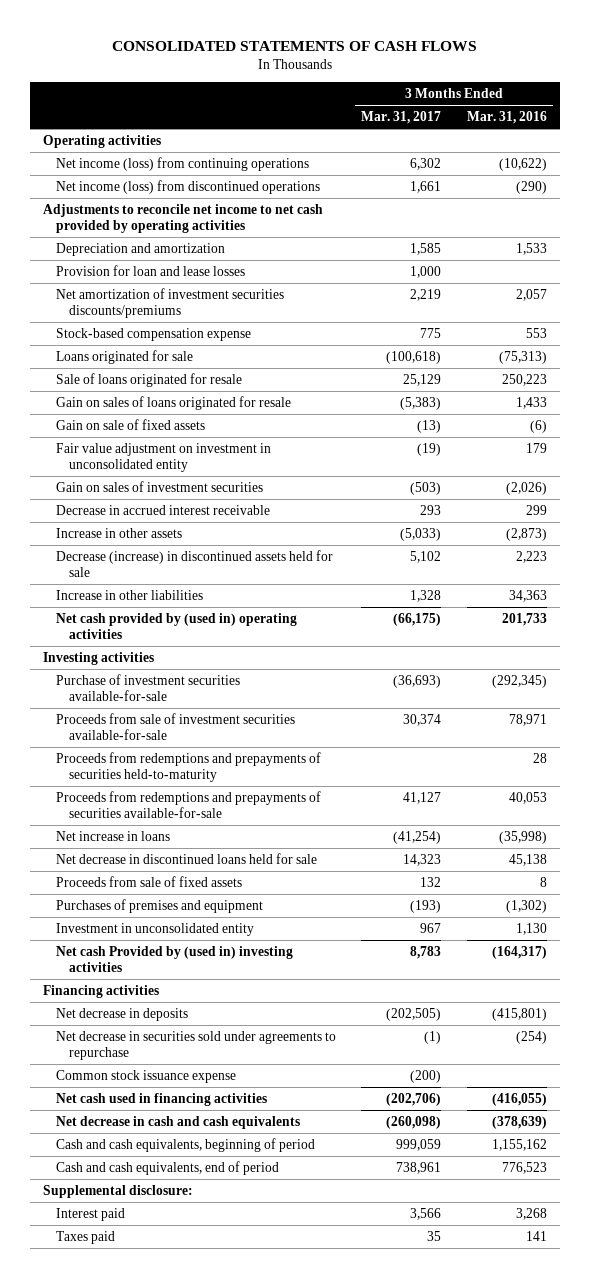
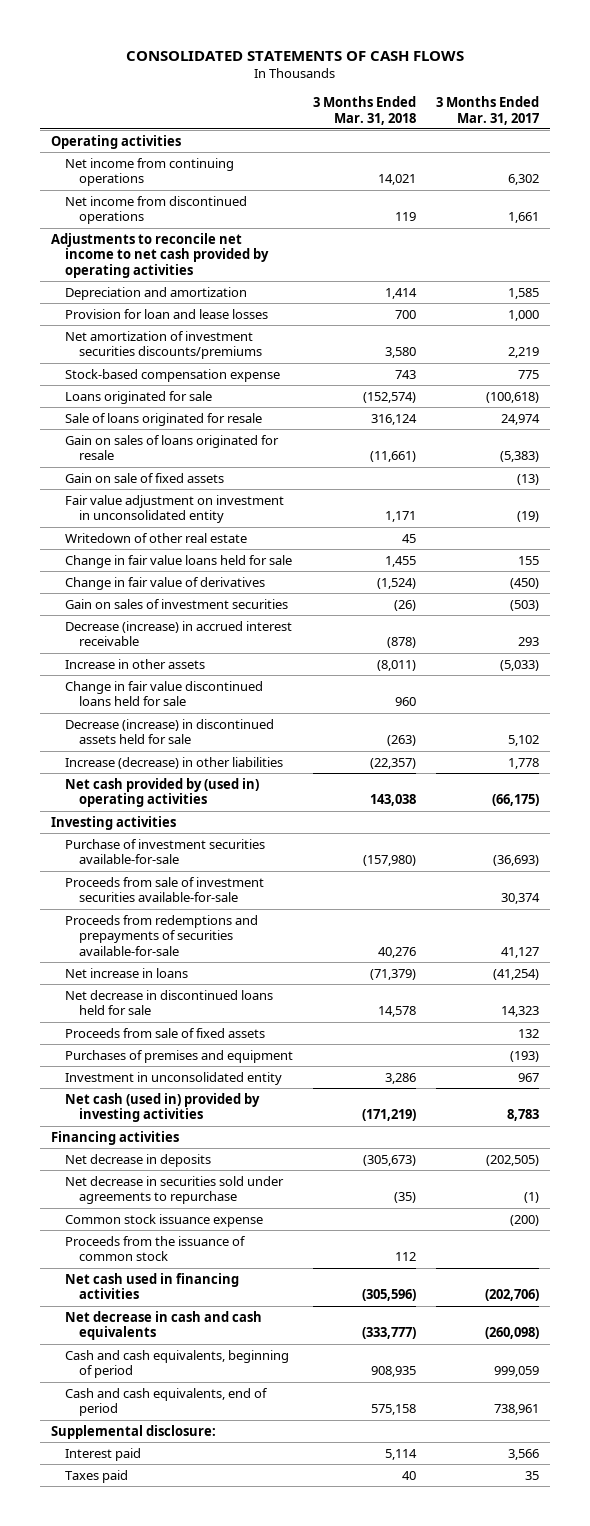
- | 3 Months Ended Mar. 31, 2017 | 3 Months Ended Mar. 31, 2016
+ | 3 Months Ended Mar. 31, 2018 | 3 Months Ended Mar. 31, 2017
- Net income (loss) from continuing operations | 6,302 | (10,622)
- Net income (loss) from discontinued operations | 1,661 | (290)
+ Net income from continuing operations | 14,021 | 6,302
+ Net income from discontinued operations | 119 | 1,661
- Sale of loans originated for resale | 25,129 | 250,223
+ Sale of loans originated for resale | 316,124 | 24,974
+ Writedown of other real estate | 45 |
+ Change in fair value loans held for sale | 1,455 | 155
+ Change in fair value of derivatives | (1,524) | (450)
- Decrease in accrued interest receivable | 293 | 299
+ Decrease (increase) in accrued interest receivable | (878) | 293
+ Change in fair value discontinued loans held for sale | 960 |
- Increase in other liabilities | 1,328 | 34,363
+ Increase (decrease) in other liabilities | (22,357) | 1,778
- Proceeds from redemptions and prepayments of securities held-to-maturity | | 28
- Net cash Provided by (used in) investing activities | 8,783 | (164,317)
+ Net cash (used in) provided by investing activities | (171,219) | 8,783
+ Proceeds from the issuance of common stock | 112 |

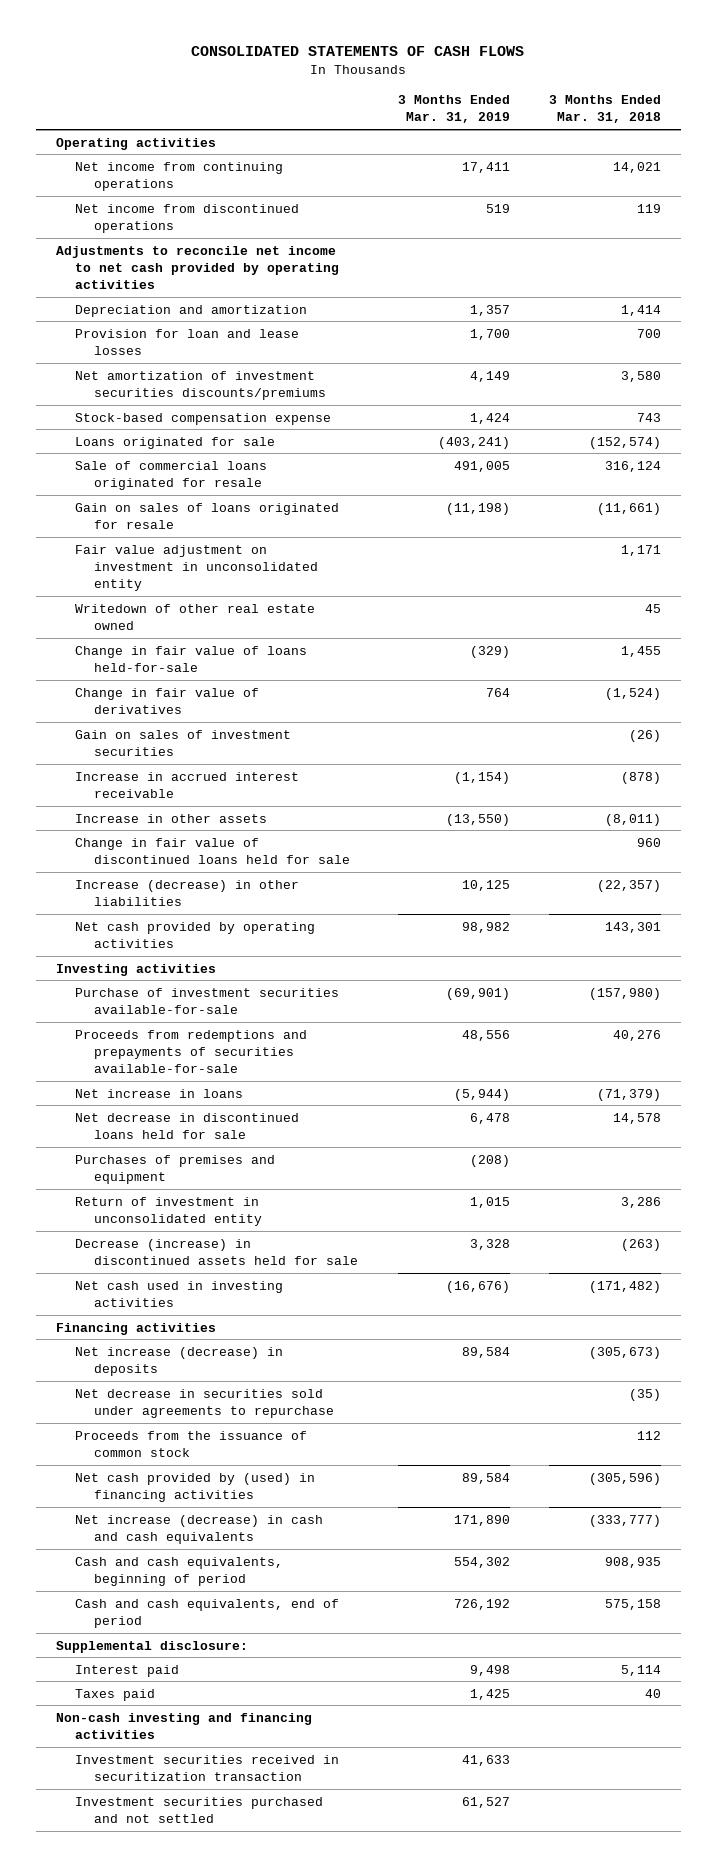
- | 3 Months Ended Mar. 31, 2018 | 3 Months Ended Mar. 31, 2017
+ | 3 Months Ended Mar. 31, 2019 | 3 Months Ended Mar. 31, 2018
- Sale of loans originated for resale | 316,124 | 24,974
+ Sale of commercial loans originated for resale | 491,005 | 316,124
- Gain on sale of fixed assets | | (13)
- Writedown of other real estate | 45 |
- Change in fair value loans held for sale | 1,455 | 155
+ Writedown of other real estate owned | | 45
+ Change in fair value of loans held-for-sale | (329) | 1,455
- Decrease (increase) in accrued interest receivable | (878) | 293
+ Increase in accrued interest receivable | (1,154) | (878)
- Change in fair value discontinued loans held for sale | 960 |
+ Change in fair value of discontinued loans held for sale | | 960
- Net cash provided by (used in) operating activities | 143,038 | (66,175)
+ Net cash provided by operating activities | 98,982 | 143,301
- Proceeds from sale of investment securities available-for-sale | | 30,374
- Proceeds from sale of fixed assets | | 132
- Investment in unconsolidated entity | 3,286 | 967
- Net cash (used in) provided by investing activities | (171,219) | 8,783
+ Return of investment in unconsolidated entity | 1,015 | 3,286
moved down: Decrease (increase) in discontinued assets held for sale | 3,328 | (263)
+ Net cash used in investing activities | (16,676) | (171,482)
- Net decrease in deposits | (305,673) | (202,505)
+ Net increase (decrease) in deposits | 89,584 | (305,673)
- Common stock issuance expense | | (200)
- Net cash used in financing activities | (305,596) | (202,706)
- Net decrease in cash and cash equivalents | (333,777) | (260,098)
+ Net cash provided by (used) in financing activities | 89,584 | (305,596)
+ Net increase (decrease) in cash and cash equivalents | 171,890 | (333,777)
+ Non-cash investing and financing activities
+ Investment securities received in securitization transaction | 41,633 |
+ Investment securities purchased and not settled | 61,527 |

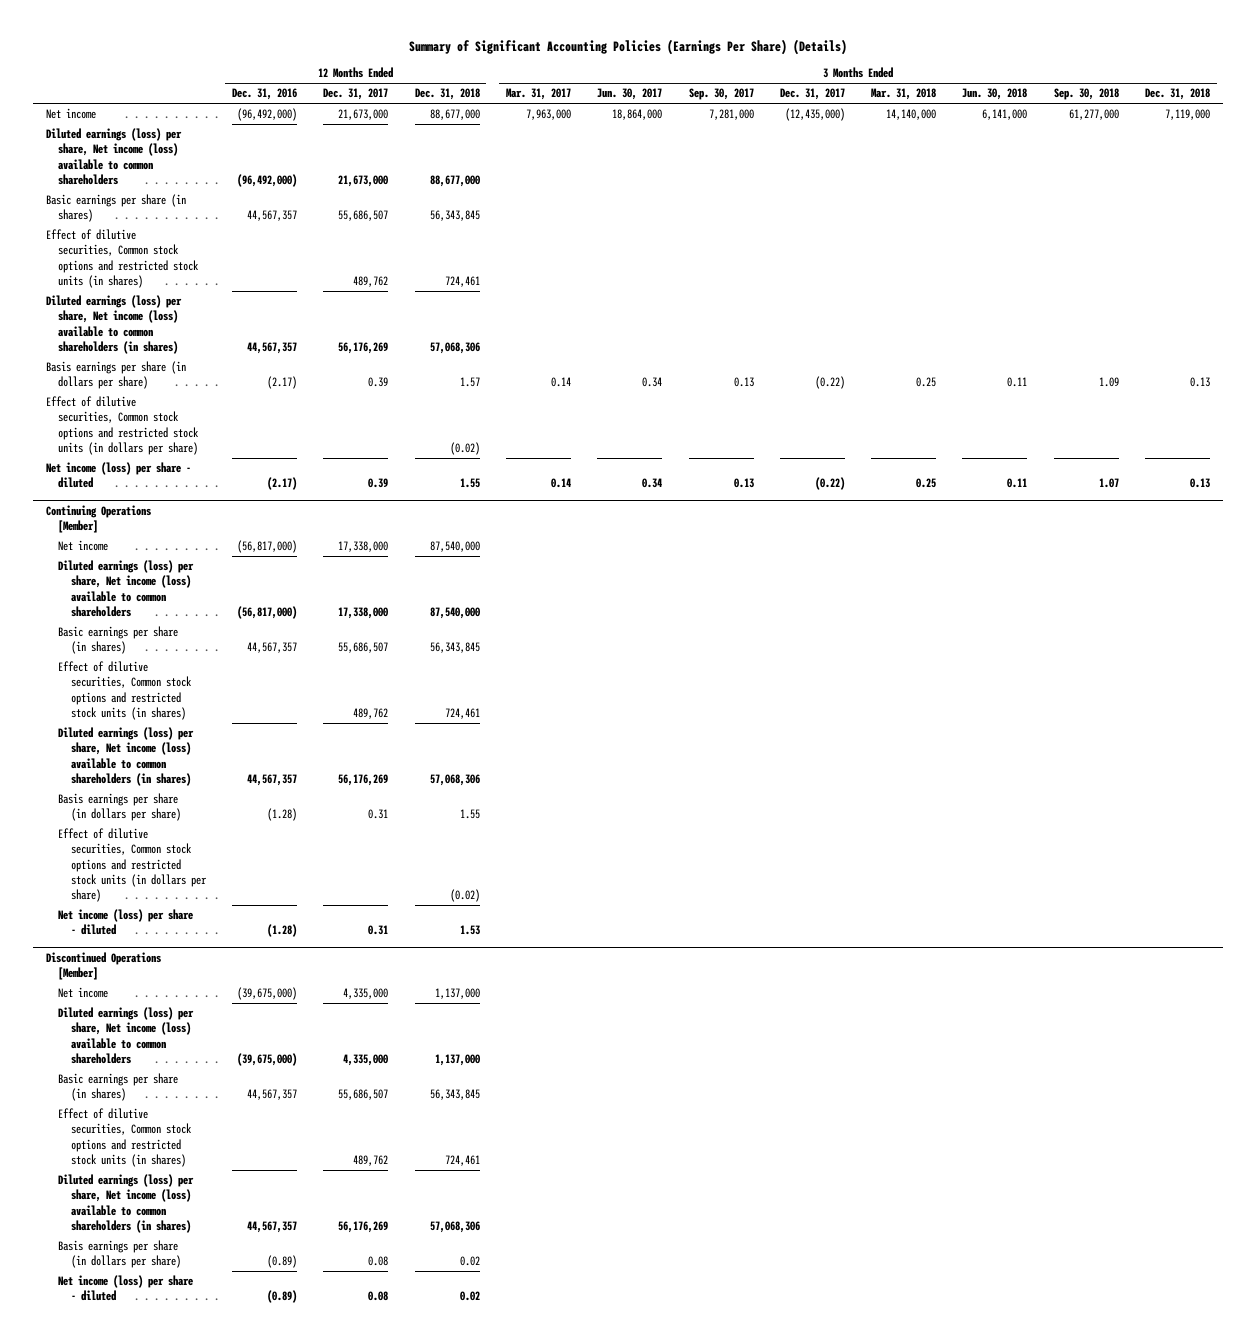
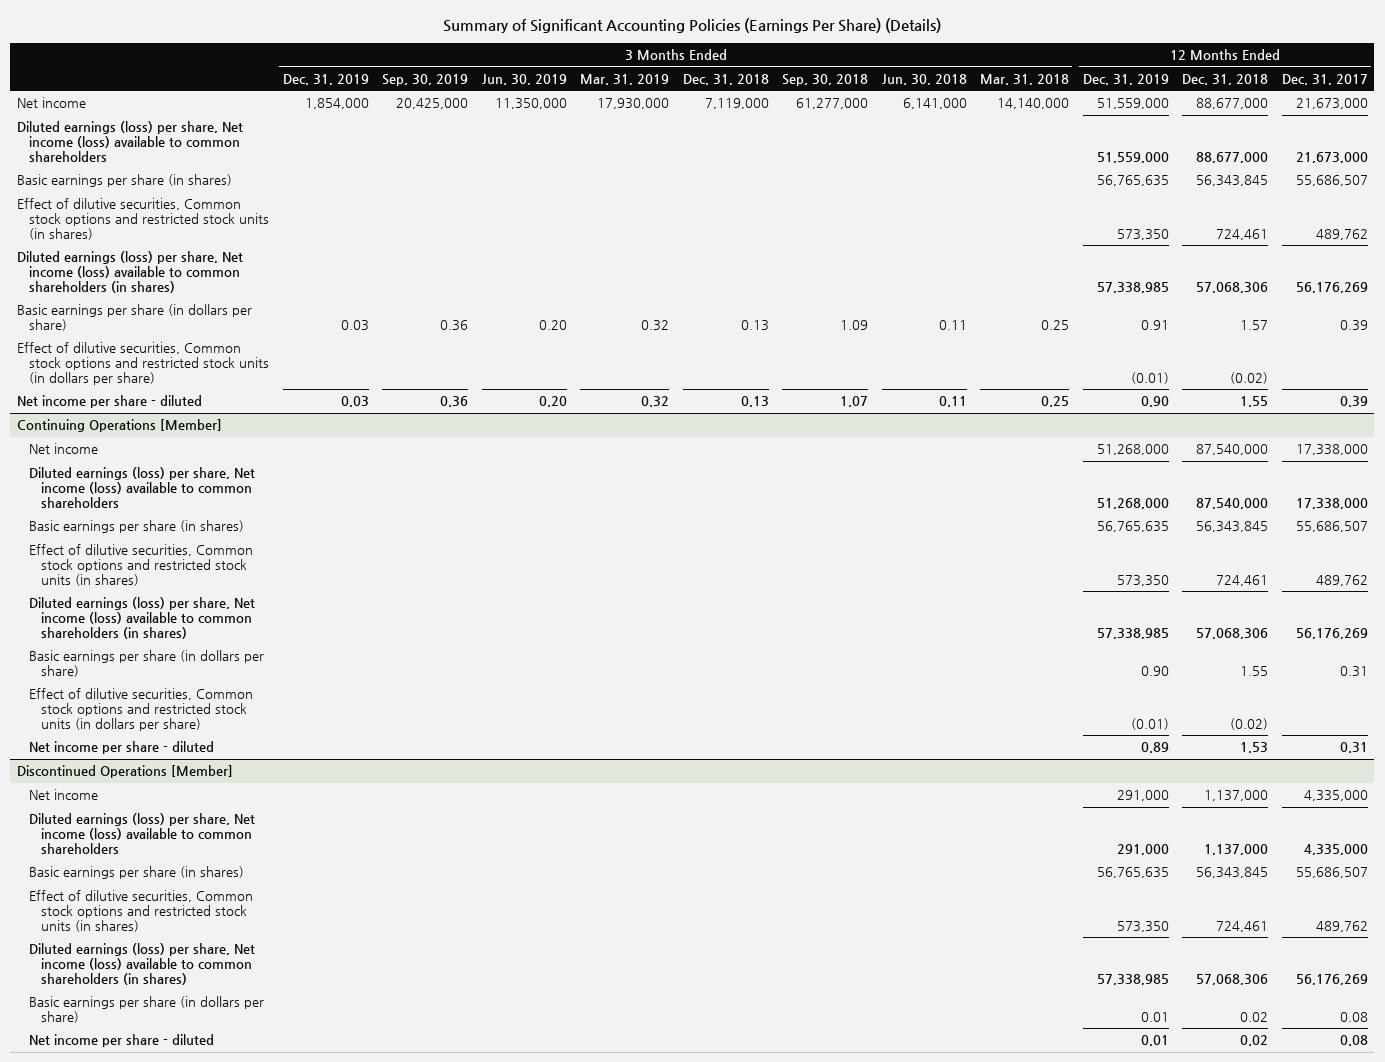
- | 12 Months Ended Dec. 31, 2016 | 12 Months Ended Dec. 31, 2017 | 12 Months Ended Dec. 31, 2018 | 3 Months Ended Mar. 31, 2017 | 3 Months Ended Jun. 30, 2017 | 3 Months Ended Sep. 30, 2017 | 3 Months Ended Dec. 31, 2017 | 3 Months Ended Mar. 31, 2018 | 3 Months Ended Jun. 30, 2018 | 3 Months Ended Sep. 30, 2018 | 3 Months Ended Dec. 31, 2018
+ | 3 Months Ended Dec. 31, 2019 | 3 Months Ended Sep. 30, 2019 | 3 Months Ended Jun. 30, 2019 | 3 Months Ended Mar. 31, 2019 | 3 Months Ended Dec. 31, 2018 | 3 Months Ended Sep. 30, 2018 | 3 Months Ended Jun. 30, 2018 | 3 Months Ended Mar. 31, 2018 | 12 Months Ended Dec. 31, 2019 | 12 Months Ended Dec. 31, 2018 | 12 Months Ended Dec. 31, 2017
- Basis earnings per share (in dollars per share) | (2.17) | 0.39 | 1.57 | 0.14 | 0.34 | 0.13 | (0.22) | 0.25 | 0.11 | 1.09 | 0.13
+ Basic earnings per share (in dollars per share) | 0.03 | 0.36 | 0.20 | 0.32 | 0.13 | 1.09 | 0.11 | 0.25 | 0.91 | 1.57 | 0.39
- Net income (loss) per share - diluted | (2.17) | 0.39 | 1.55 | 0.14 | 0.34 | 0.13 | (0.22) | 0.25 | 0.11 | 1.07 | 0.13
+ Net income per share - diluted | 0.03 | 0.36 | 0.20 | 0.32 | 0.13 | 1.07 | 0.11 | 0.25 | 0.90 | 1.55 | 0.39
@ Continuing Operations [Member]
- Basis earnings per share (in dollars per share) | (1.28) | 0.31 | 1.55 | | | | | | | |
+ Basic earnings per share (in dollars per share) | | | | | | | | | 0.90 | 1.55 | 0.31
- Net income (loss) per share - diluted | (1.28) | 0.31 | 1.53 | | | | | | | |
+ Net income per share - diluted | | | | | | | | | 0.89 | 1.53 | 0.31
@ Discontinued Operations [Member]
- Basis earnings per share (in dollars per share) | (0.89) | 0.08 | 0.02 | | | | | | | |
- Net income (loss) per share - diluted | (0.89) | 0.08 | 0.02 | | | | | | | |
+ Basic earnings per share (in dollars per share) | | | | | | | | | 0.01 | 0.02 | 0.08
+ Net income per share - diluted | | | | | | | | | 0.01 | 0.02 | 0.08

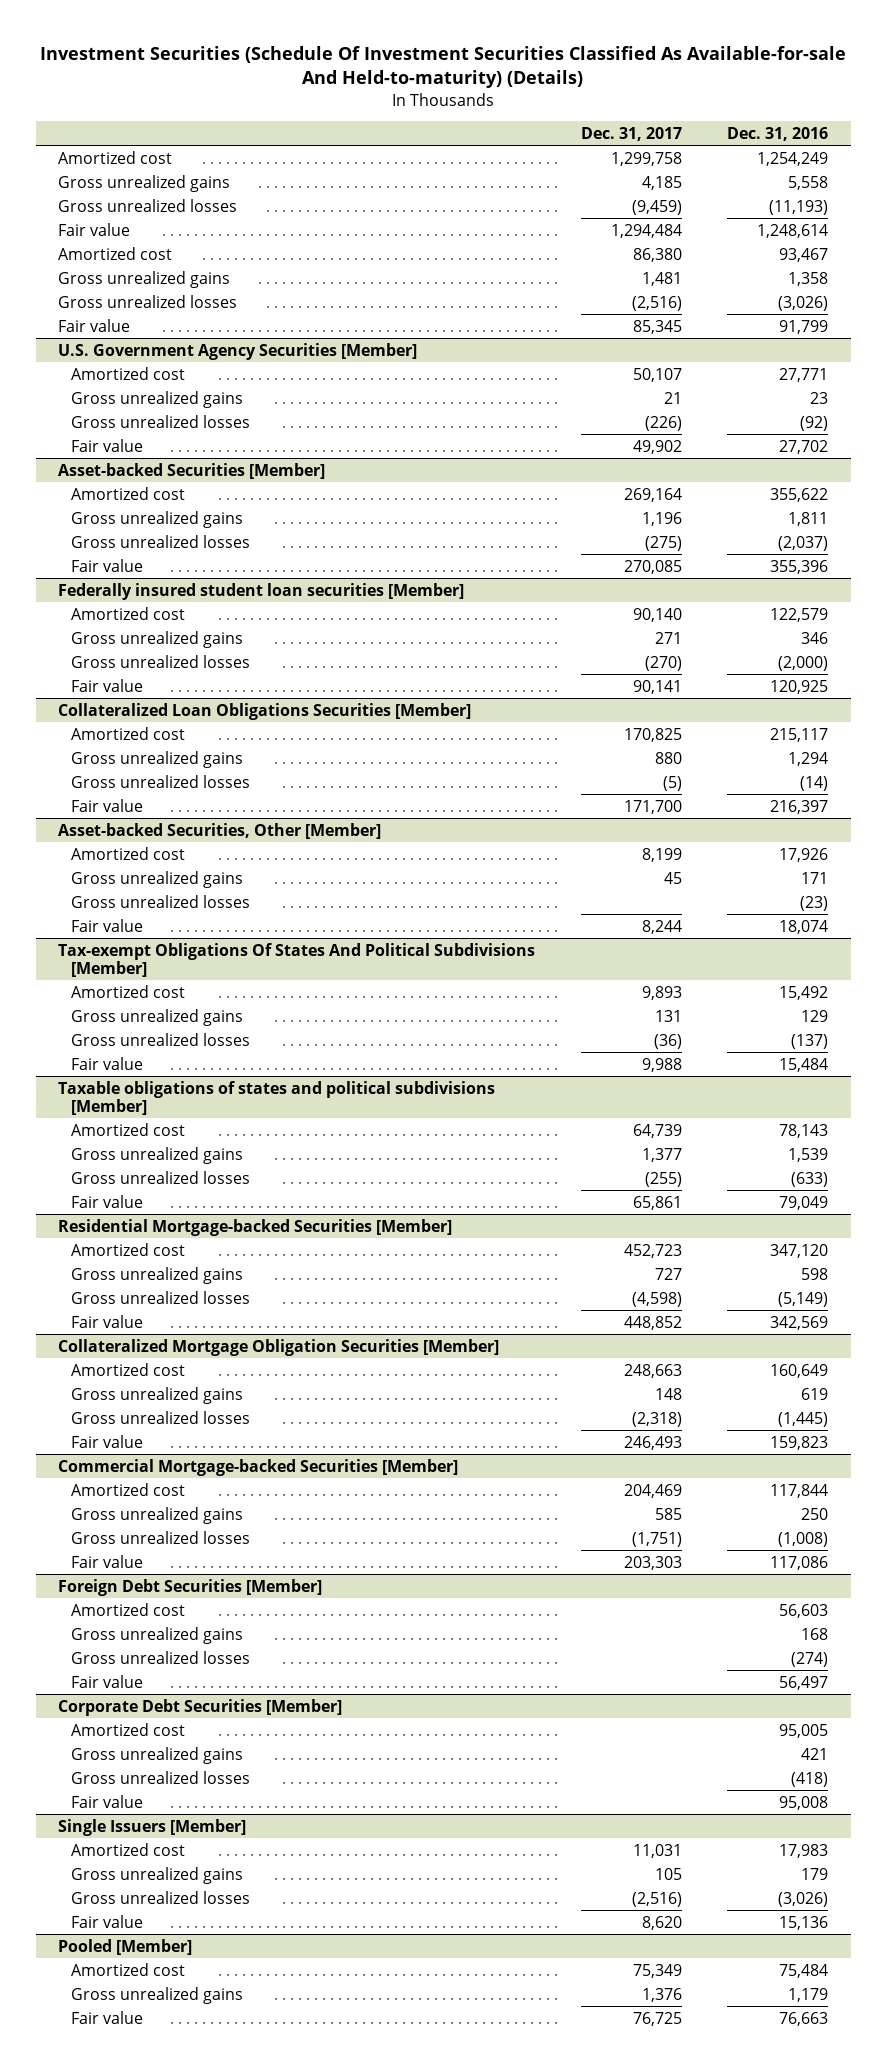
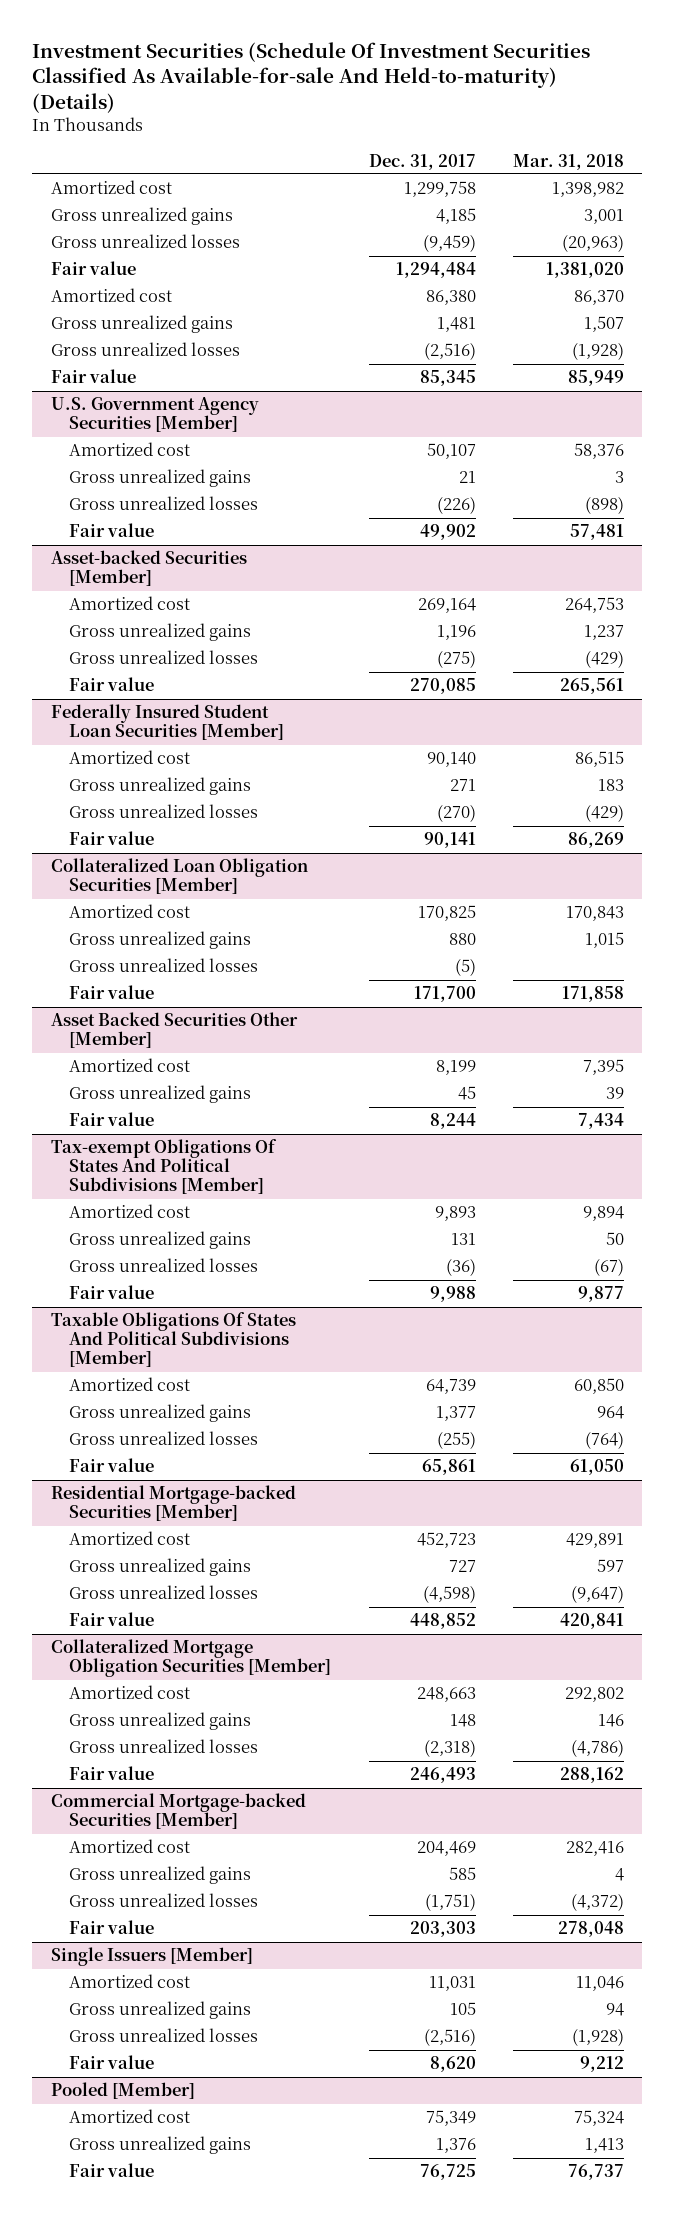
- | Dec. 31, 2017 | Dec. 31, 2016
+ | Dec. 31, 2017 | Mar. 31, 2018
- Federally insured student loan securities [Member]
+ Federally Insured Student Loan Securities [Member]
- Collateralized Loan Obligations Securities [Member]
+ Collateralized Loan Obligation Securities [Member]
- Asset-backed Securities, Other [Member]
+ Asset Backed Securities Other [Member]
- Gross unrealized losses | | (23)
- Taxable obligations of states and political subdivisions [Member]
+ Taxable Obligations Of States And Political Subdivisions [Member]
- Foreign Debt Securities [Member]
- Amortized cost | | 56,603
- Gross unrealized gains | | 168
- Gross unrealized losses | | (274)
- Fair value | | 56,497
- Corporate Debt Securities [Member]
- Amortized cost | | 95,005
- Gross unrealized gains | | 421
- Gross unrealized losses | | (418)
- Fair value | | 95,008

